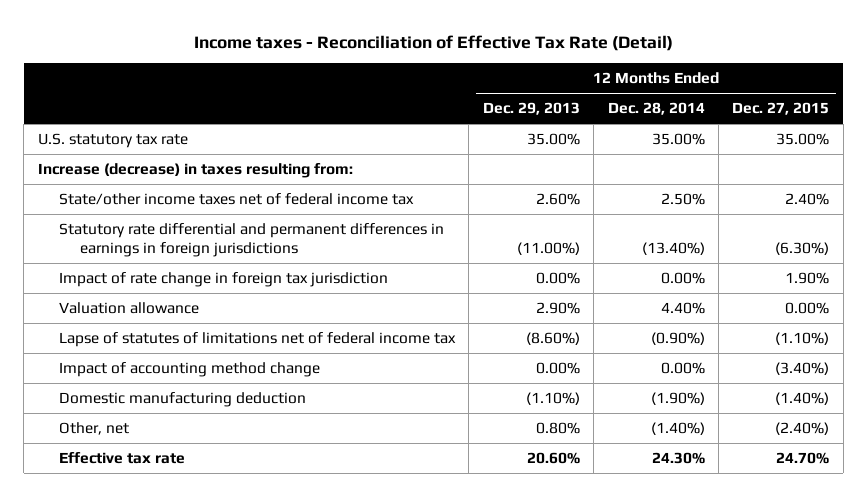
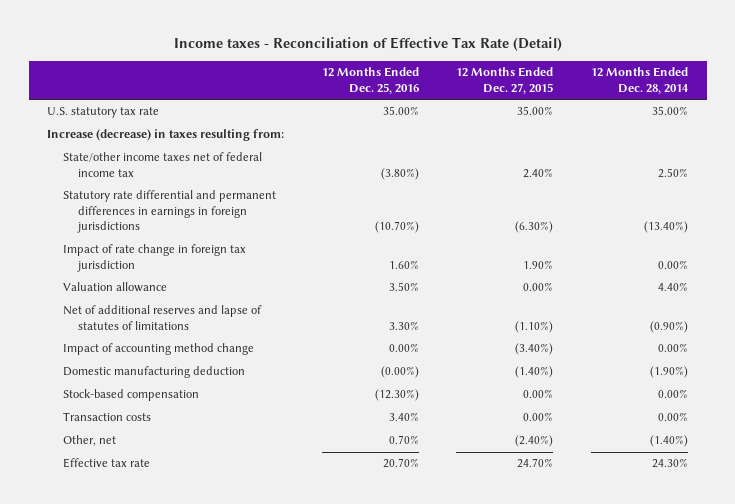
- | 12 Months Ended Dec. 29, 2013 | 12 Months Ended Dec. 28, 2014 | 12 Months Ended Dec. 27, 2015
+ | 12 Months Ended Dec. 25, 2016 | 12 Months Ended Dec. 27, 2015 | 12 Months Ended Dec. 28, 2014
- Lapse of statutes of limitations net of federal income tax | (8.60%) | (0.90%) | (1.10%)
+ Net of additional reserves and lapse of statutes of limitations | 3.30% | (1.10%) | (0.90%)
+ Stock-based compensation | (12.30%) | 0.00% | 0.00%
+ Transaction costs | 3.40% | 0.00% | 0.00%

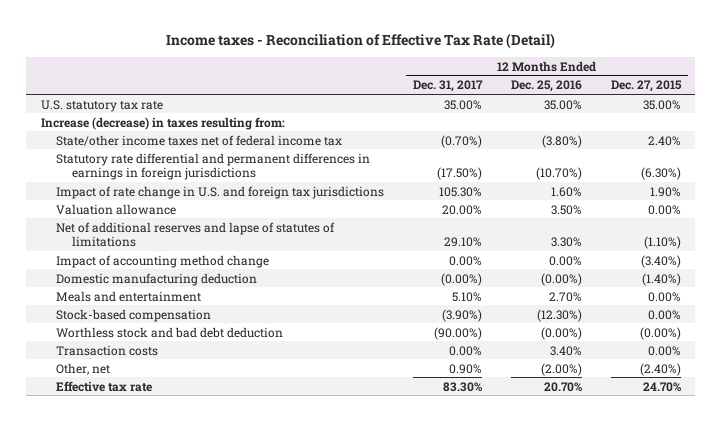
- | 12 Months Ended Dec. 25, 2016 | 12 Months Ended Dec. 27, 2015 | 12 Months Ended Dec. 28, 2014
+ | 12 Months Ended Dec. 31, 2017 | 12 Months Ended Dec. 25, 2016 | 12 Months Ended Dec. 27, 2015
- Impact of rate change in foreign tax jurisdiction | 1.60% | 1.90% | 0.00%
+ Impact of rate change in U.S. and foreign tax jurisdictions | 105.30% | 1.60% | 1.90%
+ Meals and entertainment | 5.10% | 2.70% | 0.00%
+ Worthless stock and bad debt deduction | (90.00%) | (0.00%) | (0.00%)
- Other, net | 0.70% | (2.40%) | (1.40%)
+ Other, net | 0.90% | (2.00%) | (2.40%)

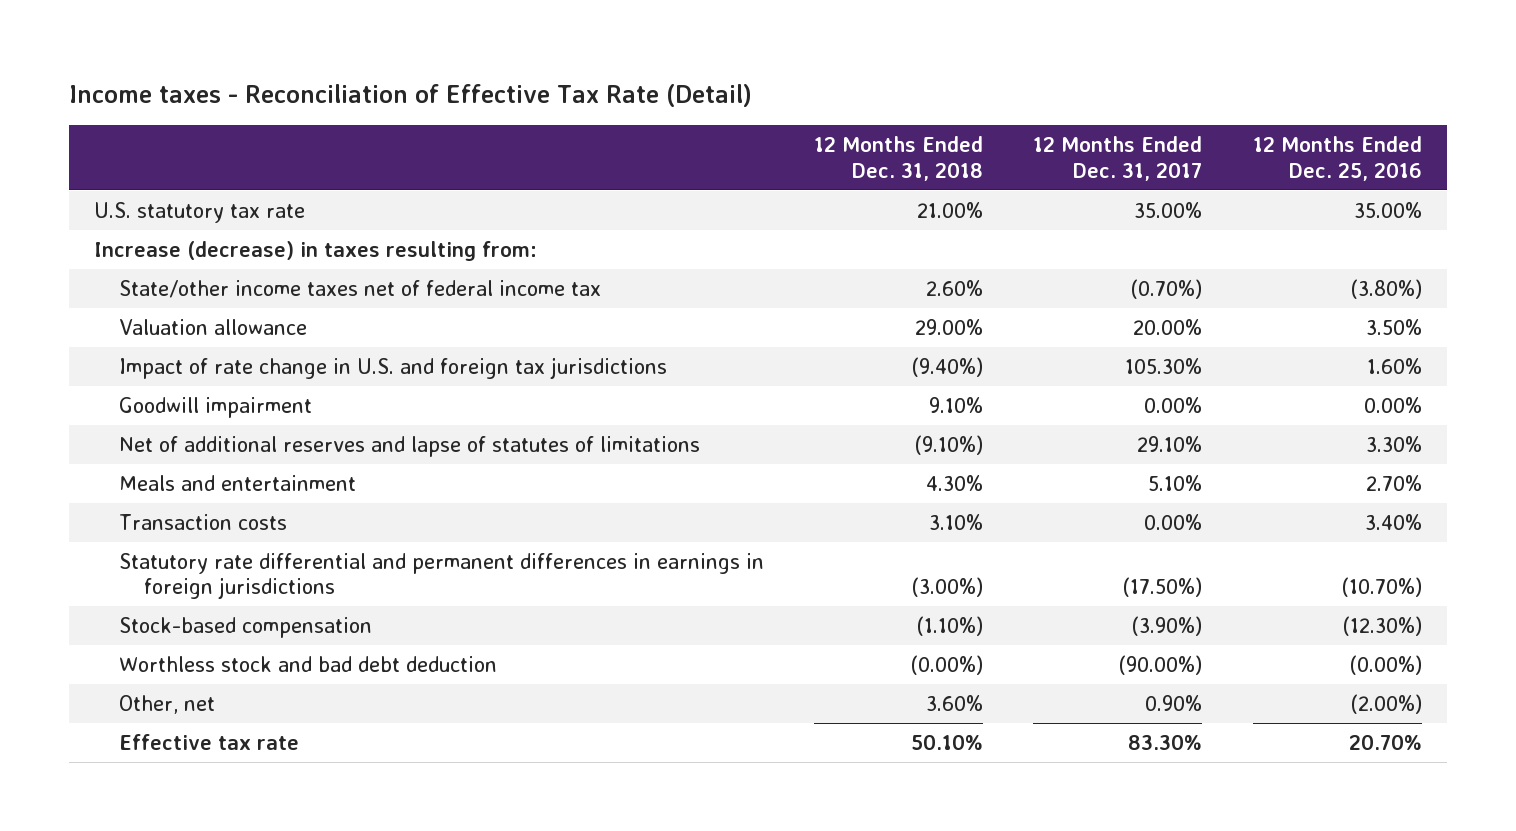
- | 12 Months Ended Dec. 31, 2017 | 12 Months Ended Dec. 25, 2016 | 12 Months Ended Dec. 27, 2015
+ | 12 Months Ended Dec. 31, 2018 | 12 Months Ended Dec. 31, 2017 | 12 Months Ended Dec. 25, 2016
moved down: Impact of rate change in U.S. and foreign tax jurisdictions | (9.40%) | 105.30% | 1.60%
+ Goodwill impairment | 9.10% | 0.00% | 0.00%
- Impact of accounting method change | 0.00% | 0.00% | (3.40%)
- Domestic manufacturing deduction | (0.00%) | (0.00%) | (1.40%)
moved up: Transaction costs | 3.10% | 0.00% | 3.40%
moved down: Statutory rate differential and permanent differences in earnings in foreign jurisdictions | (3.00%) | (17.50%) | (10.70%)

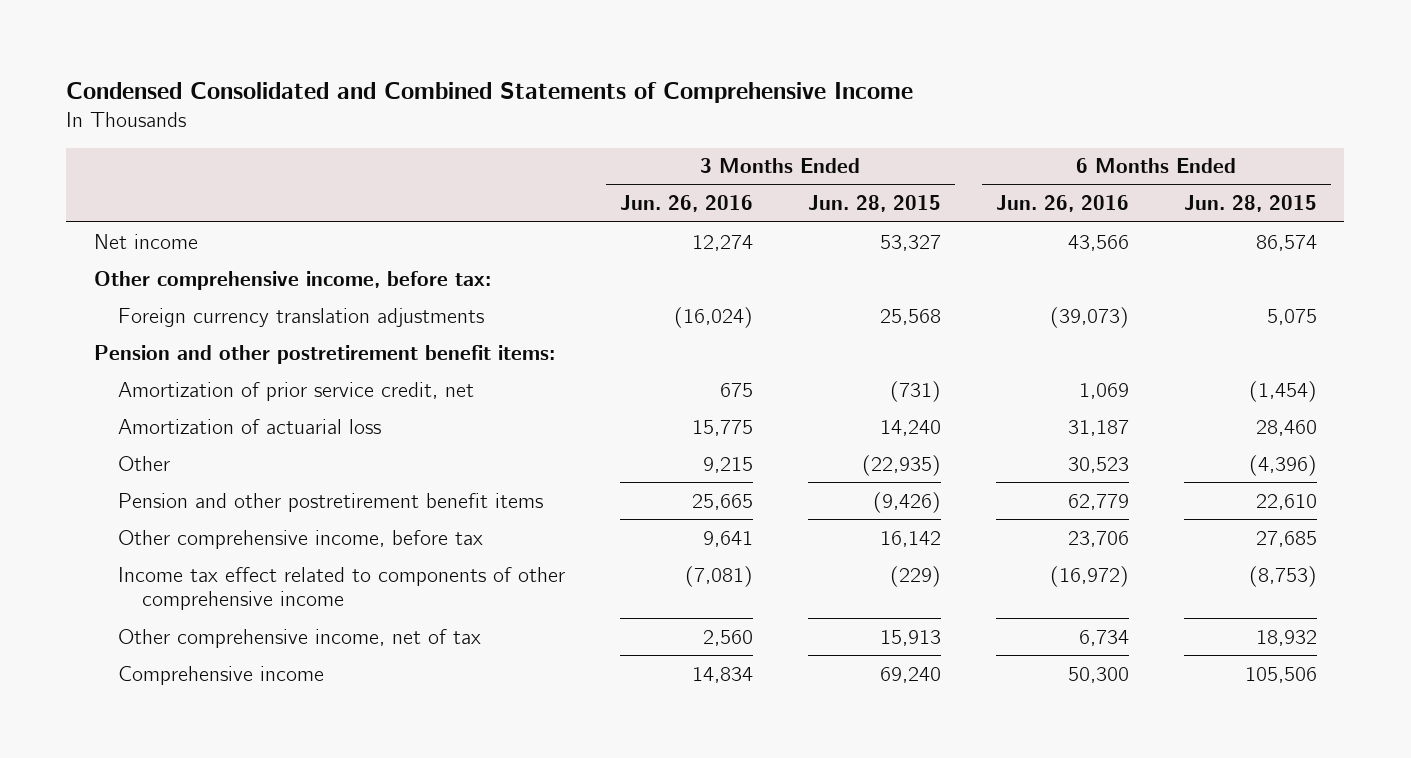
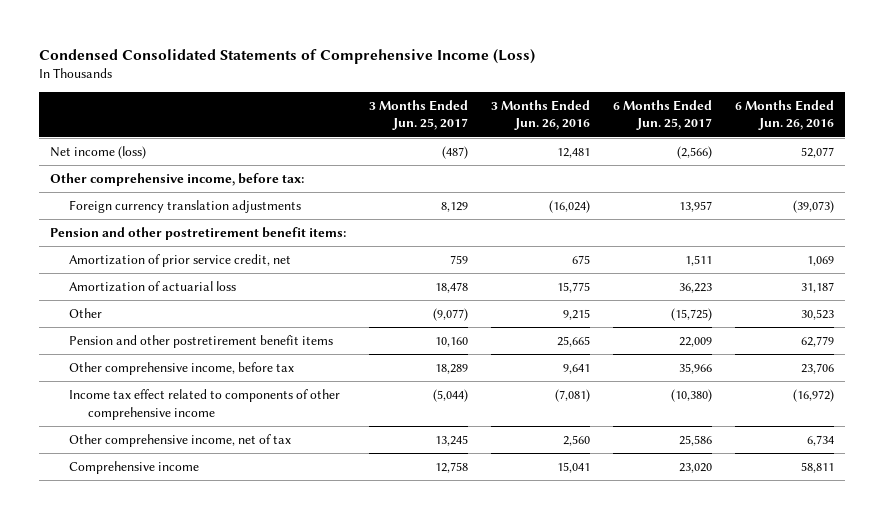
- Condensed Consolidated and Combined Statements of Comprehensive Income
+ Condensed Consolidated Statements of Comprehensive Income (Loss)
- | 3 Months Ended Jun. 26, 2016 | 3 Months Ended Jun. 28, 2015 | 6 Months Ended Jun. 26, 2016 | 6 Months Ended Jun. 28, 2015
+ | 3 Months Ended Jun. 25, 2017 | 3 Months Ended Jun. 26, 2016 | 6 Months Ended Jun. 25, 2017 | 6 Months Ended Jun. 26, 2016
- Net income | 12,274 | 53,327 | 43,566 | 86,574
+ Net income (loss) | (487) | 12,481 | (2,566) | 52,077
- Comprehensive income | 14,834 | 69,240 | 50,300 | 105,506
+ Comprehensive income | 12,758 | 15,041 | 23,020 | 58,811

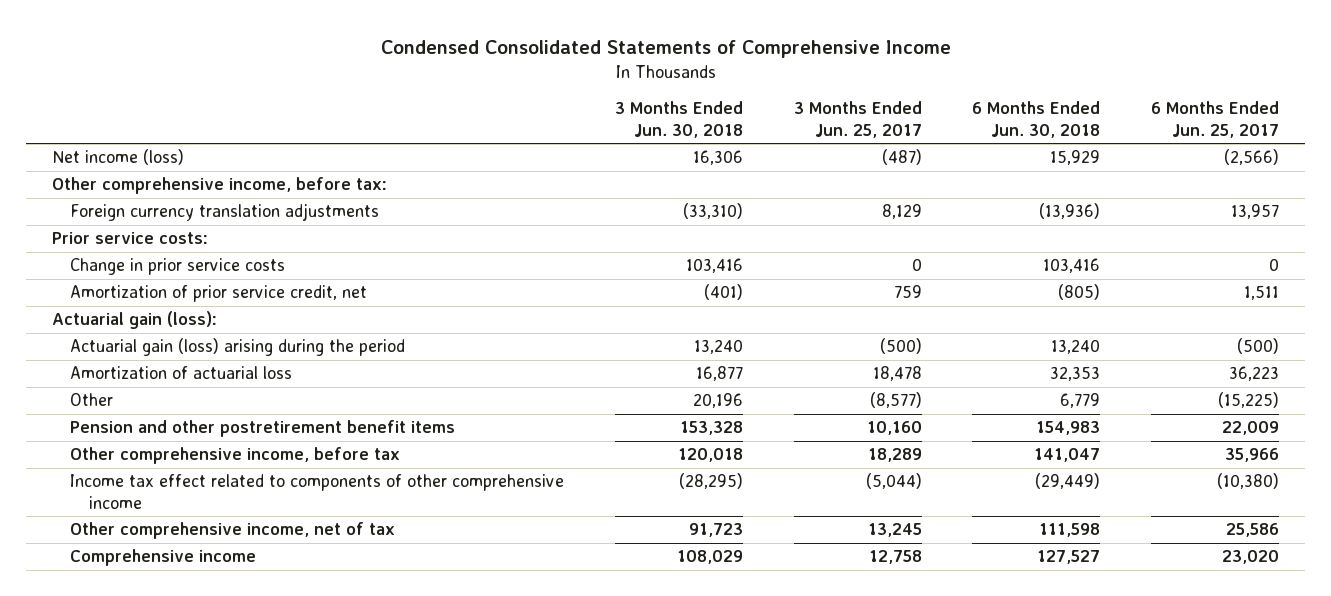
- Condensed Consolidated Statements of Comprehensive Income (Loss)
+ Condensed Consolidated Statements of Comprehensive Income
- | 3 Months Ended Jun. 25, 2017 | 3 Months Ended Jun. 26, 2016 | 6 Months Ended Jun. 25, 2017 | 6 Months Ended Jun. 26, 2016
+ | 3 Months Ended Jun. 30, 2018 | 3 Months Ended Jun. 25, 2017 | 6 Months Ended Jun. 30, 2018 | 6 Months Ended Jun. 25, 2017
- Pension and other postretirement benefit items:
+ Prior service costs:
+ Change in prior service costs | 103,416 | 0 | 103,416 | 0
+ Actuarial gain (loss):
+ Actuarial gain (loss) arising during the period | 13,240 | (500) | 13,240 | (500)
- Other | (9,077) | 9,215 | (15,725) | 30,523
+ Other | 20,196 | (8,577) | 6,779 | (15,225)

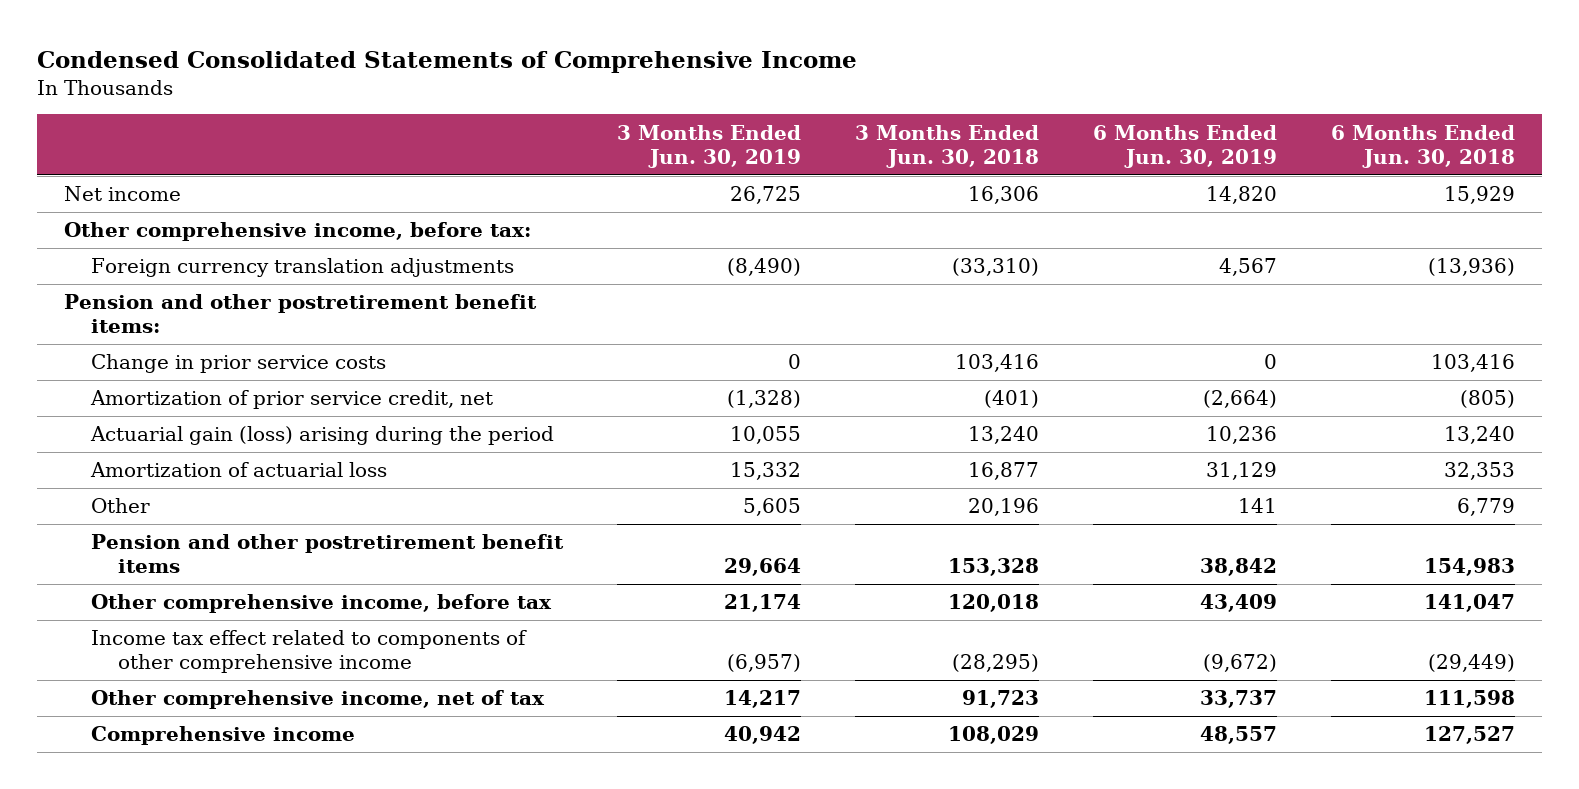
- | 3 Months Ended Jun. 30, 2018 | 3 Months Ended Jun. 25, 2017 | 6 Months Ended Jun. 30, 2018 | 6 Months Ended Jun. 25, 2017
+ | 3 Months Ended Jun. 30, 2019 | 3 Months Ended Jun. 30, 2018 | 6 Months Ended Jun. 30, 2019 | 6 Months Ended Jun. 30, 2018
- Net income (loss) | 16,306 | (487) | 15,929 | (2,566)
+ Net income | 26,725 | 16,306 | 14,820 | 15,929
- Prior service costs:
+ Pension and other postretirement benefit items:
- Actuarial gain (loss):

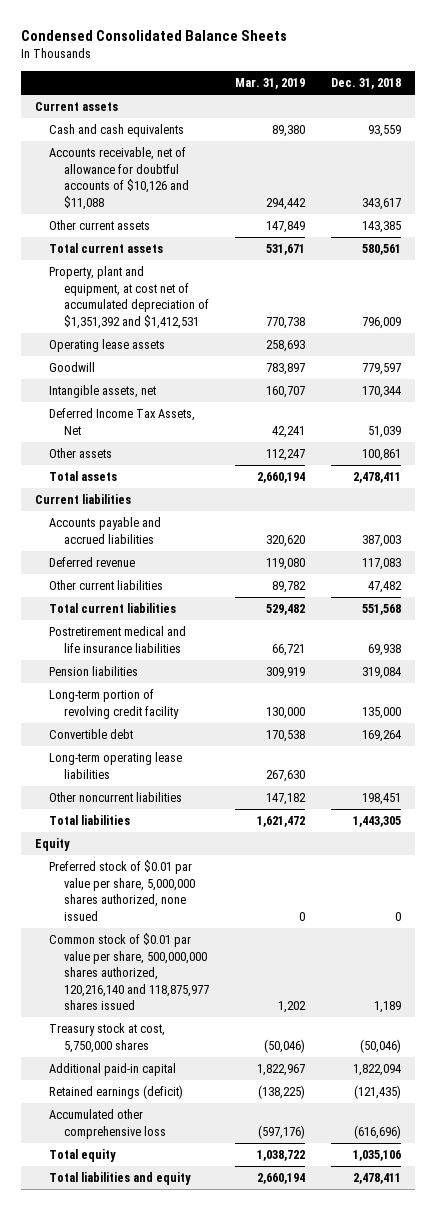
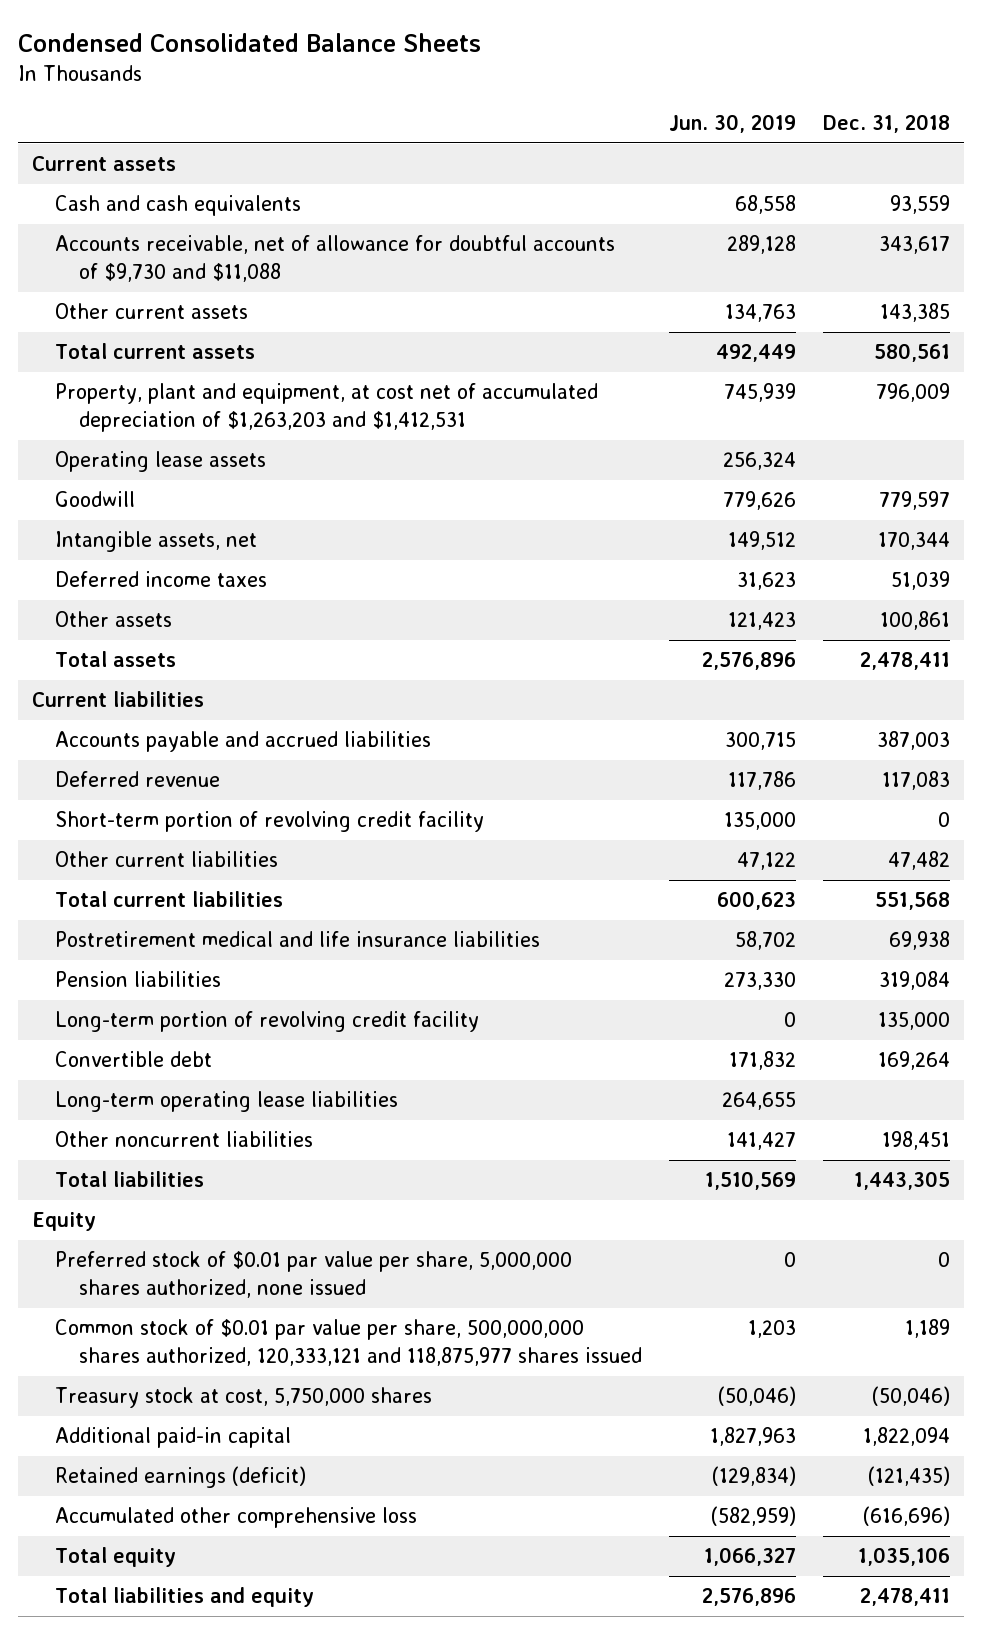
- | Mar. 31, 2019 | Dec. 31, 2018
+ | Jun. 30, 2019 | Dec. 31, 2018
- Accounts receivable, net of allowance for doubtful accounts of $10,126 and $11,088 | 294,442 | 343,617
+ Accounts receivable, net of allowance for doubtful accounts of $9,730 and $11,088 | 289,128 | 343,617
- Property, plant and equipment, at cost net of accumulated depreciation of $1,351,392 and $1,412,531 | 770,738 | 796,009
+ Property, plant and equipment, at cost net of accumulated depreciation of $1,263,203 and $1,412,531 | 745,939 | 796,009
- Deferred Income Tax Assets, Net | 42,241 | 51,039
+ Deferred income taxes | 31,623 | 51,039
+ Short-term portion of revolving credit facility | 135,000 | 0
- Common stock of $0.01 par value per share, 500,000,000 shares authorized, 120,216,140 and 118,875,977 shares issued | 1,202 | 1,189
+ Common stock of $0.01 par value per share, 500,000,000 shares authorized, 120,333,121 and 118,875,977 shares issued | 1,203 | 1,189

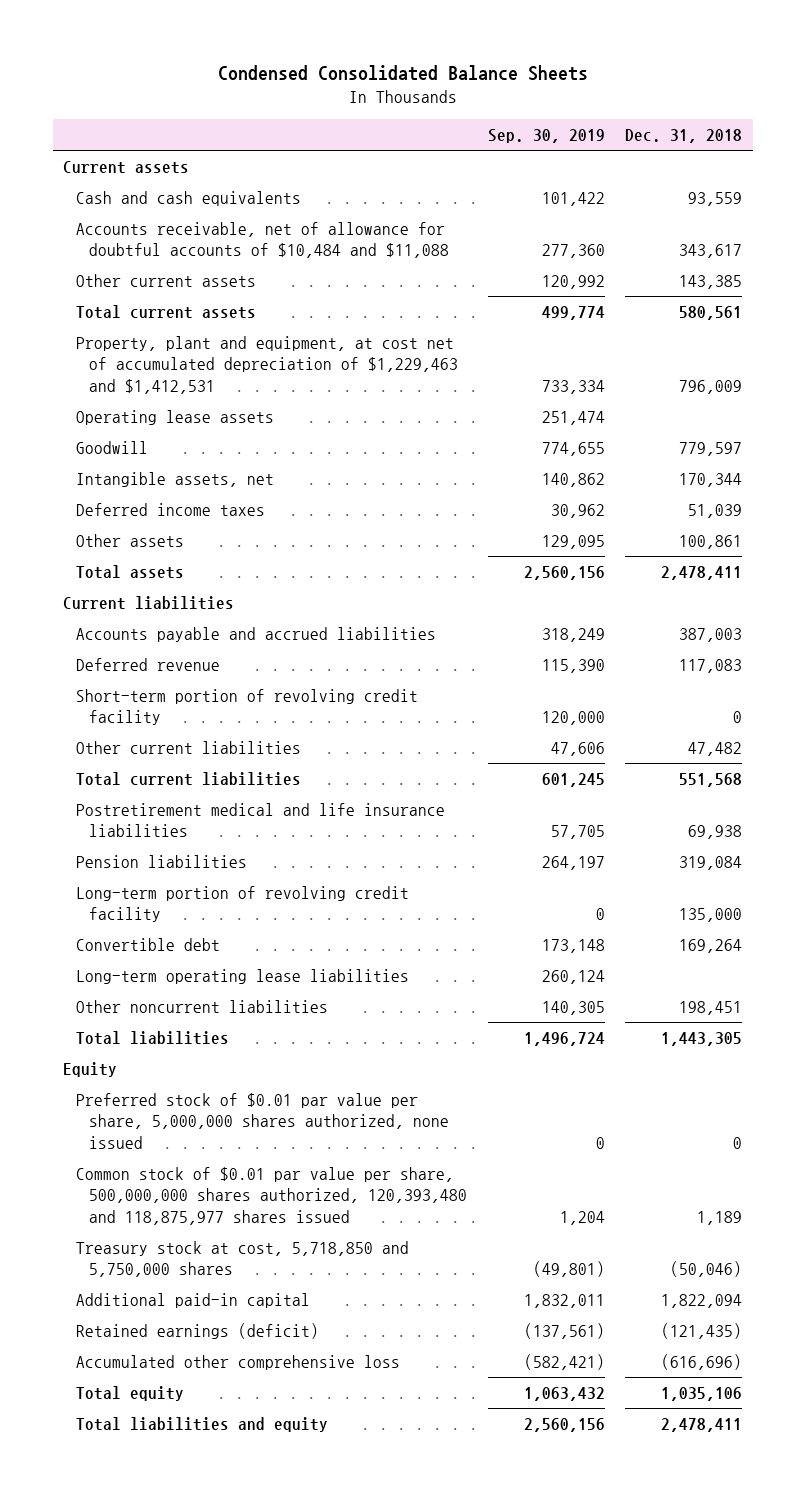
- | Jun. 30, 2019 | Dec. 31, 2018
+ | Sep. 30, 2019 | Dec. 31, 2018
- Accounts receivable, net of allowance for doubtful accounts of $9,730 and $11,088 | 289,128 | 343,617
+ Accounts receivable, net of allowance for doubtful accounts of $10,484 and $11,088 | 277,360 | 343,617
- Property, plant and equipment, at cost net of accumulated depreciation of $1,263,203 and $1,412,531 | 745,939 | 796,009
+ Property, plant and equipment, at cost net of accumulated depreciation of $1,229,463 and $1,412,531 | 733,334 | 796,009
- Common stock of $0.01 par value per share, 500,000,000 shares authorized, 120,333,121 and 118,875,977 shares issued | 1,203 | 1,189
- Treasury stock at cost, 5,750,000 shares | (50,046) | (50,046)
+ Common stock of $0.01 par value per share, 500,000,000 shares authorized, 120,393,480 and 118,875,977 shares issued | 1,204 | 1,189
+ Treasury stock at cost, 5,718,850 and 5,750,000 shares | (49,801) | (50,046)

